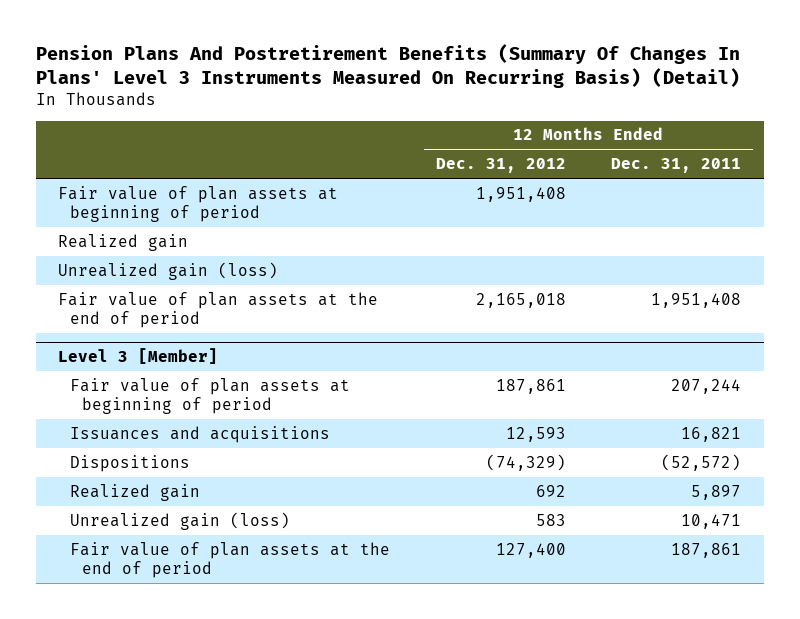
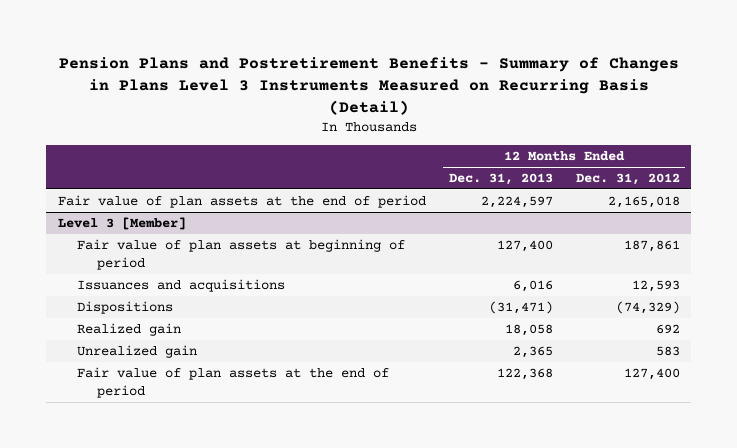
- Pension Plans And Postretirement Benefits (Summary Of Changes In Plans' Level 3 Instruments Measured On Recurring Basis) (Detail)
+ Pension Plans and Postretirement Benefits - Summary of Changes in Plans Level 3 Instruments Measured on Recurring Basis (Detail)
- | 12 Months Ended Dec. 31, 2012 | 12 Months Ended Dec. 31, 2011
+ | 12 Months Ended Dec. 31, 2013 | 12 Months Ended Dec. 31, 2012
- Fair value of plan assets at beginning of period | 1,951,408 |
- Realized gain
- Unrealized gain (loss)
@ Level 3 [Member]
- Unrealized gain (loss) | 583 | 10,471
+ Unrealized gain | 2,365 | 583

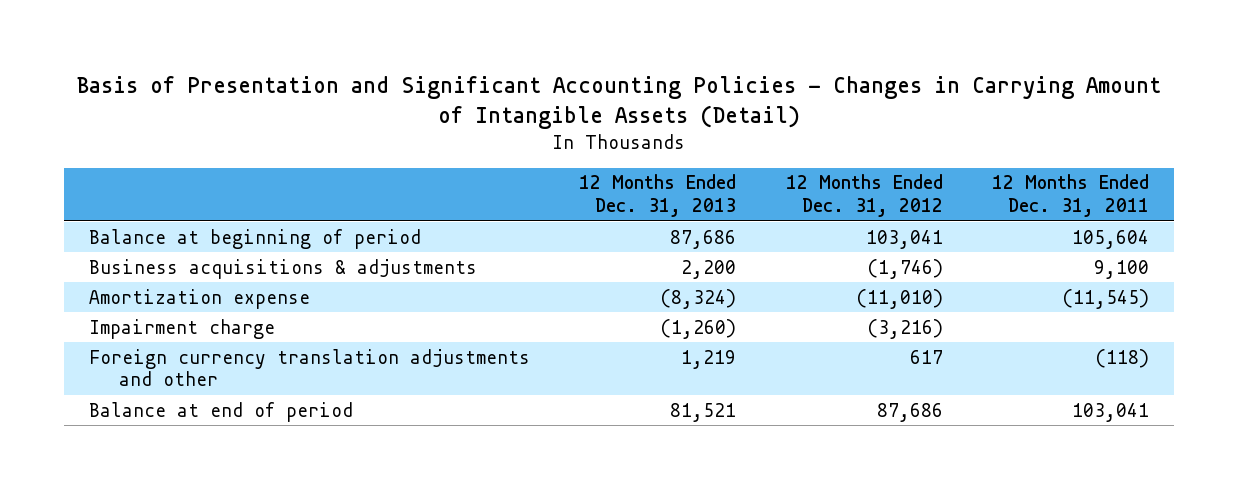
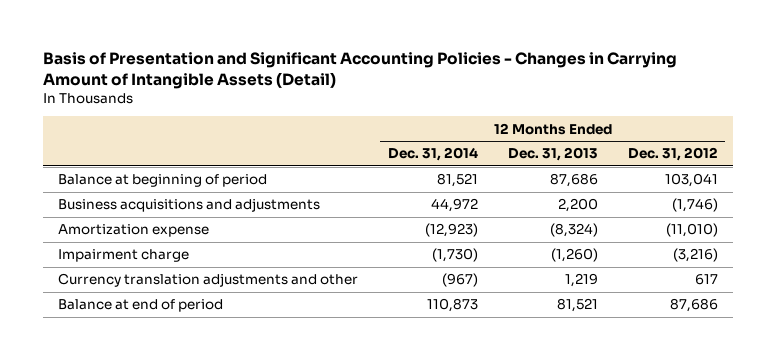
- | 12 Months Ended Dec. 31, 2013 | 12 Months Ended Dec. 31, 2012 | 12 Months Ended Dec. 31, 2011
+ | 12 Months Ended Dec. 31, 2014 | 12 Months Ended Dec. 31, 2013 | 12 Months Ended Dec. 31, 2012
- Business acquisitions & adjustments | 2,200 | (1,746) | 9,100
+ Business acquisitions and adjustments | 44,972 | 2,200 | (1,746)
- Foreign currency translation adjustments and other | 1,219 | 617 | (118)
+ Currency translation adjustments and other | (967) | 1,219 | 617

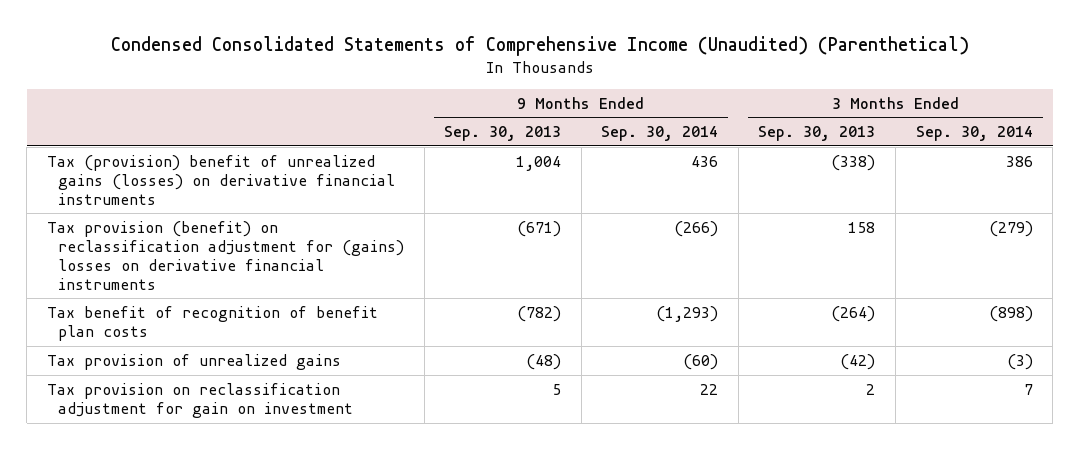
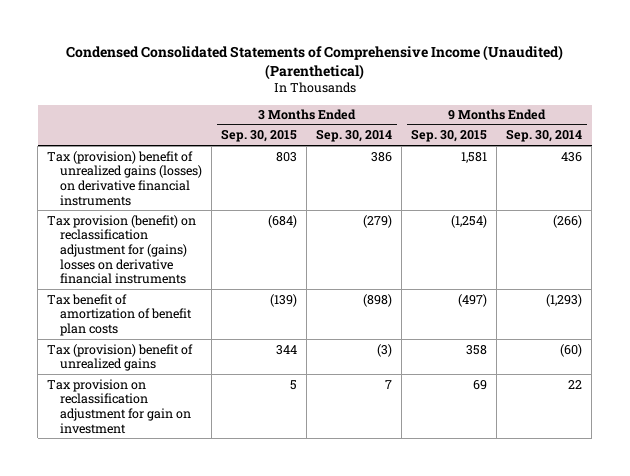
- | 9 Months Ended Sep. 30, 2013 | 9 Months Ended Sep. 30, 2014 | 3 Months Ended Sep. 30, 2013 | 3 Months Ended Sep. 30, 2014
+ | 3 Months Ended Sep. 30, 2015 | 3 Months Ended Sep. 30, 2014 | 9 Months Ended Sep. 30, 2015 | 9 Months Ended Sep. 30, 2014
- Tax benefit of recognition of benefit plan costs | (782) | (1,293) | (264) | (898)
- Tax provision of unrealized gains | (48) | (60) | (42) | (3)
+ Tax benefit of amortization of benefit plan costs | (139) | (898) | (497) | (1,293)
+ Tax (provision) benefit of unrealized gains | 344 | (3) | 358 | (60)

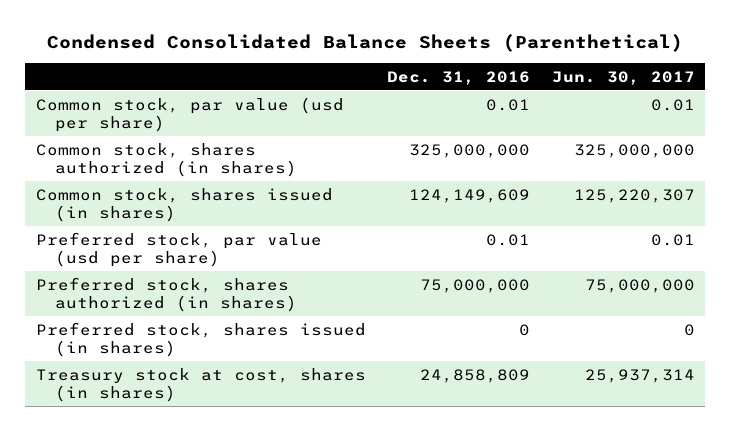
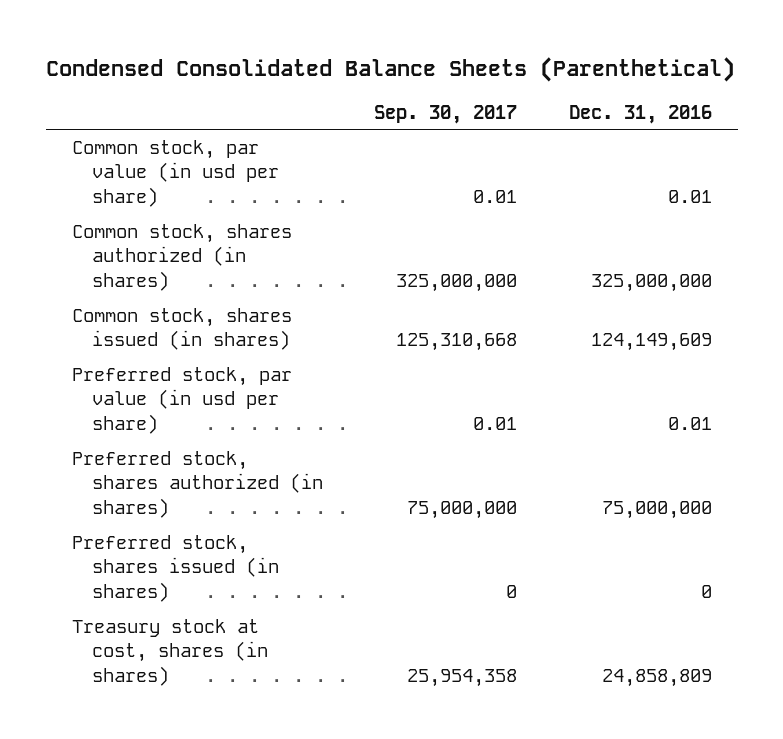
- | Dec. 31, 2016 | Jun. 30, 2017
+ | Sep. 30, 2017 | Dec. 31, 2016
- Common stock, par value (usd per share) | 0.01 | 0.01
+ Common stock, par value (in usd per share) | 0.01 | 0.01
- Preferred stock, par value (usd per share) | 0.01 | 0.01
+ Preferred stock, par value (in usd per share) | 0.01 | 0.01

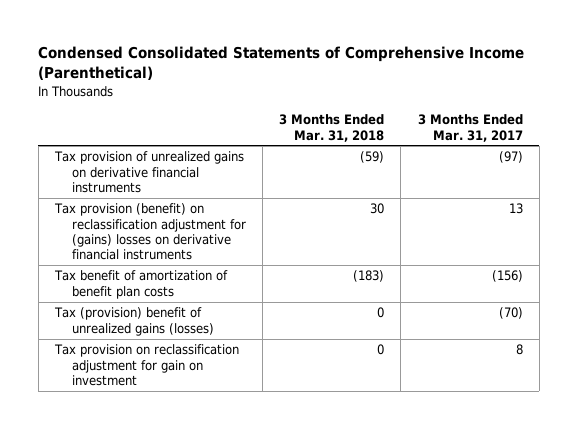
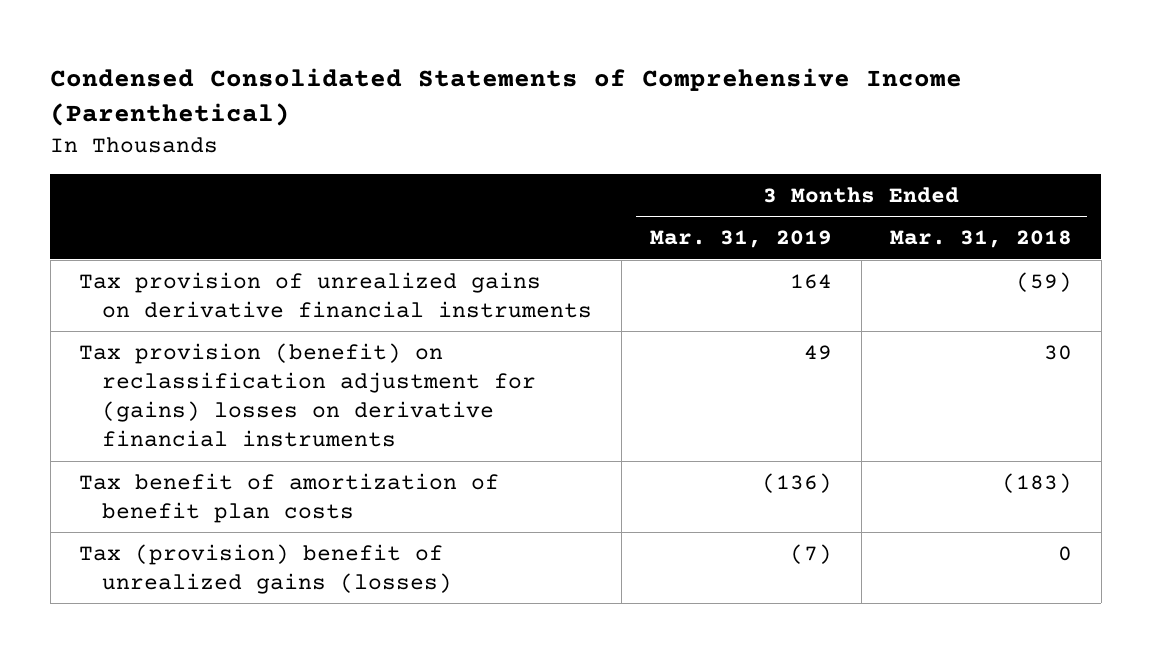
- | 3 Months Ended Mar. 31, 2018 | 3 Months Ended Mar. 31, 2017
+ | 3 Months Ended Mar. 31, 2019 | 3 Months Ended Mar. 31, 2018
- Tax provision on reclassification adjustment for gain on investment | 0 | 8

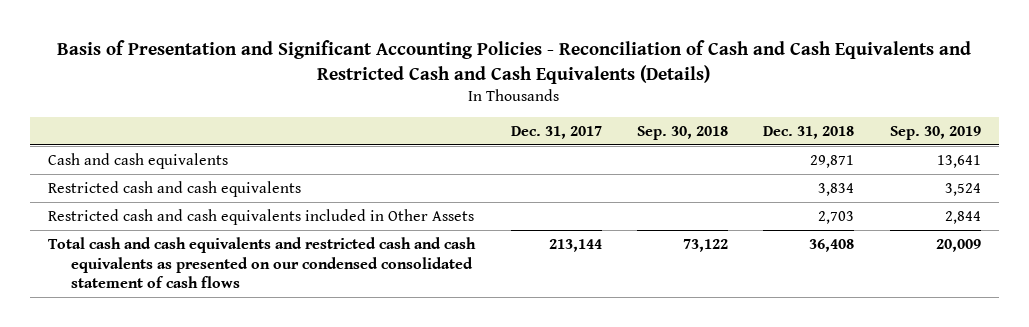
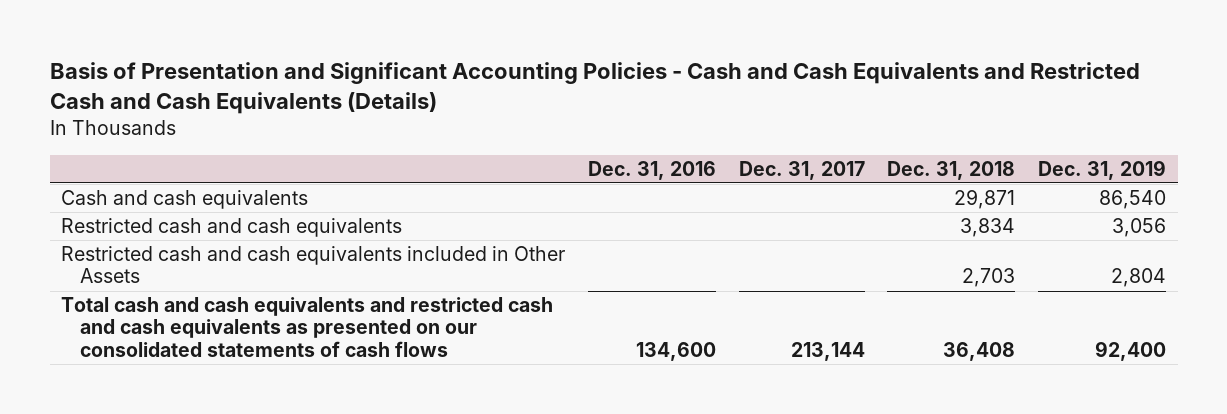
- Basis of Presentation and Significant Accounting Policies - Reconciliation of Cash and Cash Equivalents and Restricted Cash and Cash Equivalents (Details)
+ Basis of Presentation and Significant Accounting Policies - Cash and Cash Equivalents and Restricted Cash and Cash Equivalents (Details)
- | Dec. 31, 2017 | Sep. 30, 2018 | Dec. 31, 2018 | Sep. 30, 2019
+ | Dec. 31, 2016 | Dec. 31, 2017 | Dec. 31, 2018 | Dec. 31, 2019
- Total cash and cash equivalents and restricted cash and cash equivalents as presented on our condensed consolidated statement of cash flows | 213,144 | 73,122 | 36,408 | 20,009
+ Total cash and cash equivalents and restricted cash and cash equivalents as presented on our consolidated statements of cash flows | 134,600 | 213,144 | 36,408 | 92,400

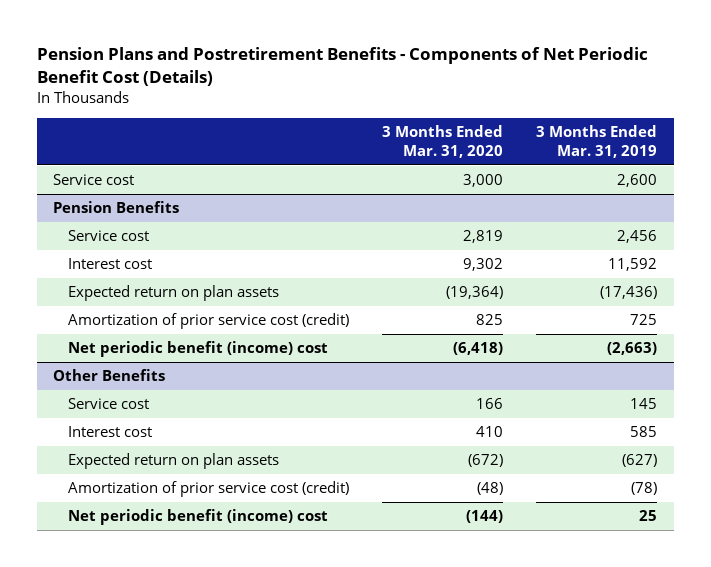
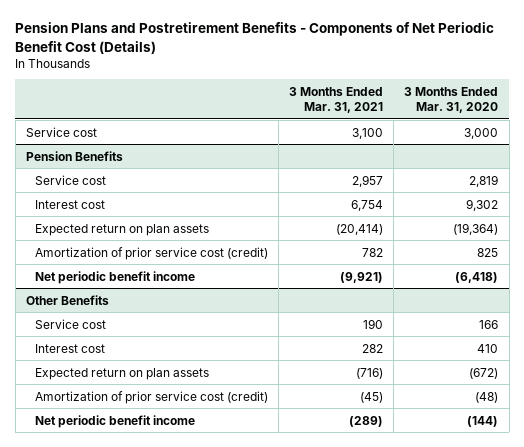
- | 3 Months Ended Mar. 31, 2020 | 3 Months Ended Mar. 31, 2019
+ | 3 Months Ended Mar. 31, 2021 | 3 Months Ended Mar. 31, 2020
@ Pension Benefits
- Net periodic benefit (income) cost | (6,418) | (2,663)
+ Net periodic benefit income | (9,921) | (6,418)
@ Other Benefits
- Net periodic benefit (income) cost | (144) | 25
+ Net periodic benefit income | (289) | (144)

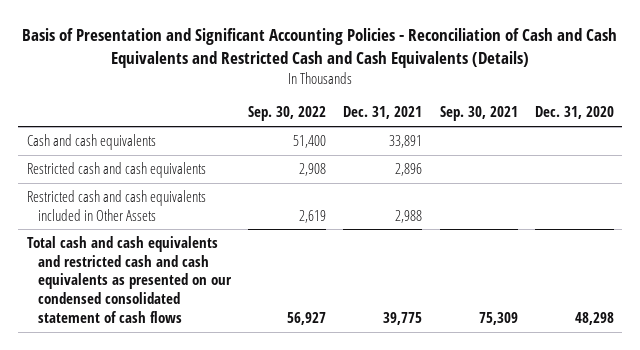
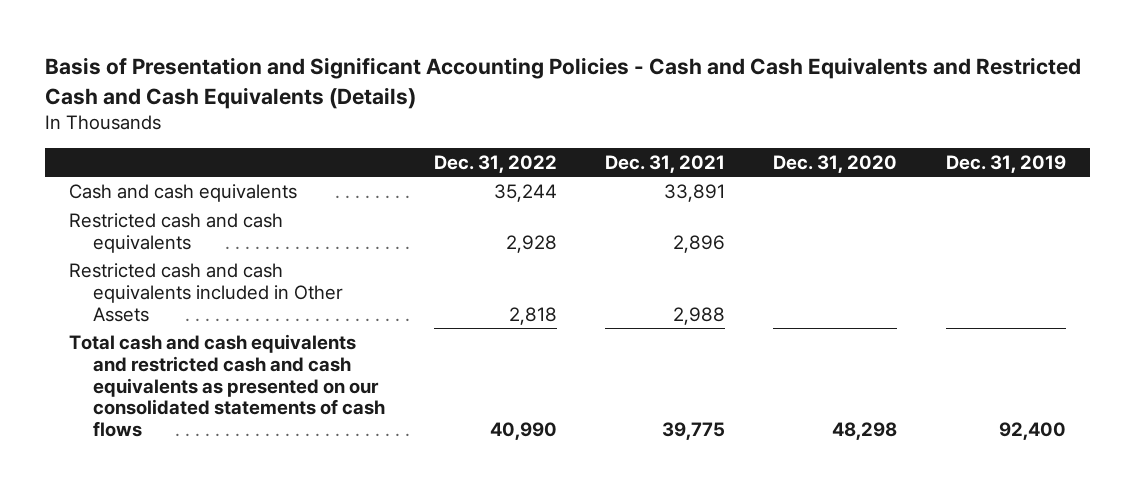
- Basis of Presentation and Significant Accounting Policies - Reconciliation of Cash and Cash Equivalents and Restricted Cash and Cash Equivalents (Details)
+ Basis of Presentation and Significant Accounting Policies - Cash and Cash Equivalents and Restricted Cash and Cash Equivalents (Details)
- | Sep. 30, 2022 | Dec. 31, 2021 | Sep. 30, 2021 | Dec. 31, 2020
+ | Dec. 31, 2022 | Dec. 31, 2021 | Dec. 31, 2020 | Dec. 31, 2019
- Total cash and cash equivalents and restricted cash and cash equivalents as presented on our condensed consolidated statement of cash flows | 56,927 | 39,775 | 75,309 | 48,298
+ Total cash and cash equivalents and restricted cash and cash equivalents as presented on our consolidated statements of cash flows | 40,990 | 39,775 | 48,298 | 92,400

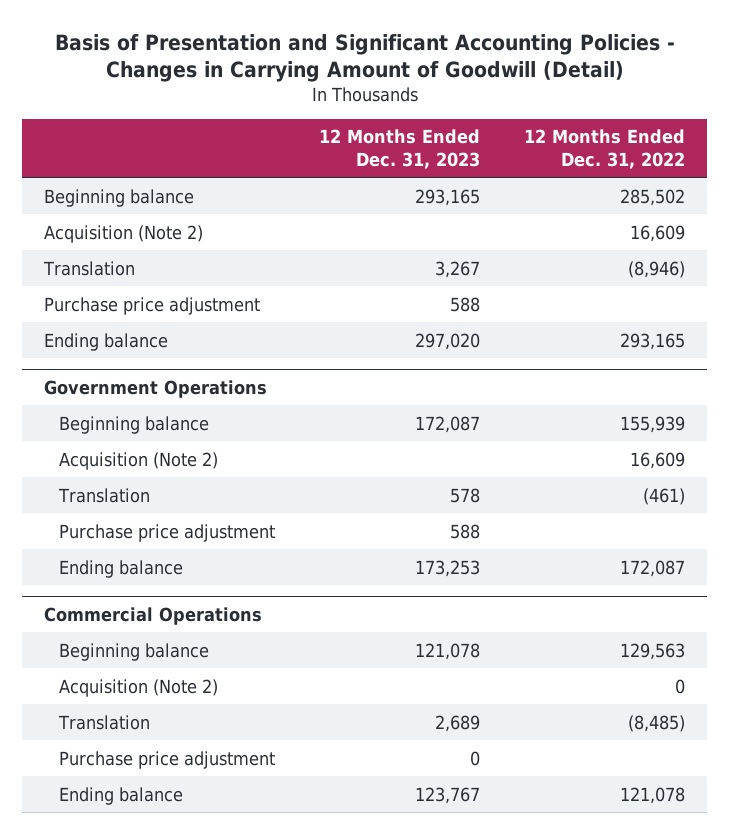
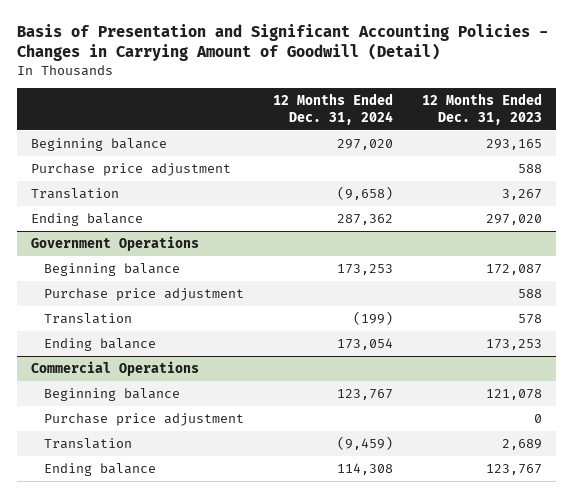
- | 12 Months Ended Dec. 31, 2023 | 12 Months Ended Dec. 31, 2022
+ | 12 Months Ended Dec. 31, 2024 | 12 Months Ended Dec. 31, 2023
- Acquisition (Note 2) | | 16,609
moved down: Translation | (9,658) | 3,267
@ Government Operations
- Acquisition (Note 2) | | 16,609
moved down: Translation | (199) | 578
@ Commercial Operations
- Acquisition (Note 2) | | 0
moved down: Translation | (9,459) | 2,689

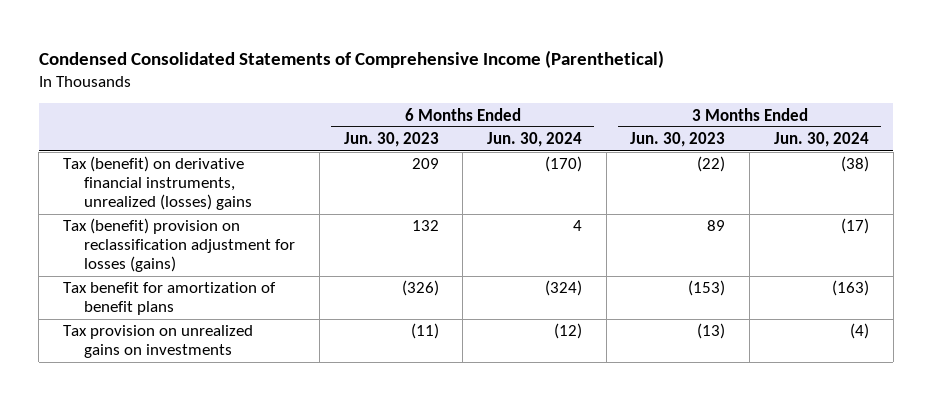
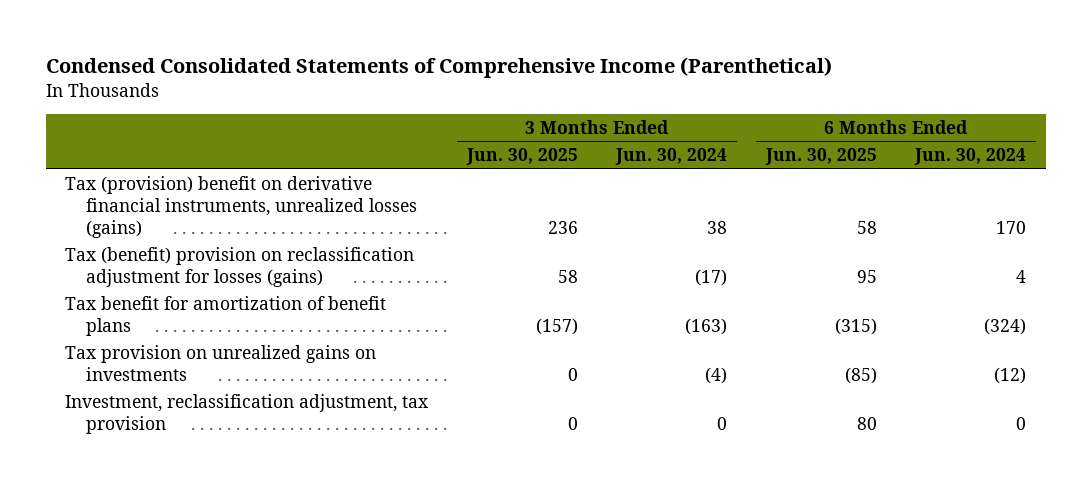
- | 6 Months Ended Jun. 30, 2023 | 6 Months Ended Jun. 30, 2024 | 3 Months Ended Jun. 30, 2023 | 3 Months Ended Jun. 30, 2024
+ | 3 Months Ended Jun. 30, 2025 | 3 Months Ended Jun. 30, 2024 | 6 Months Ended Jun. 30, 2025 | 6 Months Ended Jun. 30, 2024
- Tax (benefit) on derivative financial instruments, unrealized (losses) gains | 209 | (170) | (22) | (38)
+ Tax (provision) benefit on derivative financial instruments, unrealized losses (gains) | 236 | 38 | 58 | 170
+ Investment, reclassification adjustment, tax provision | 0 | 0 | 80 | 0

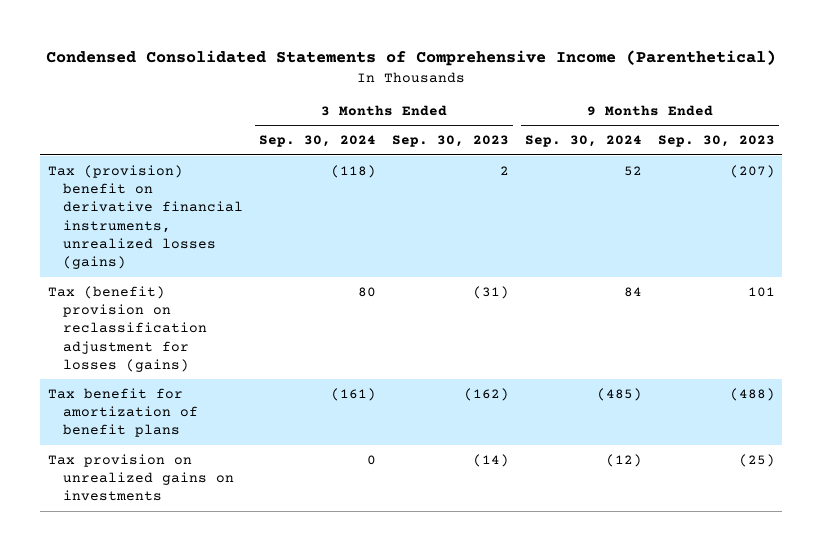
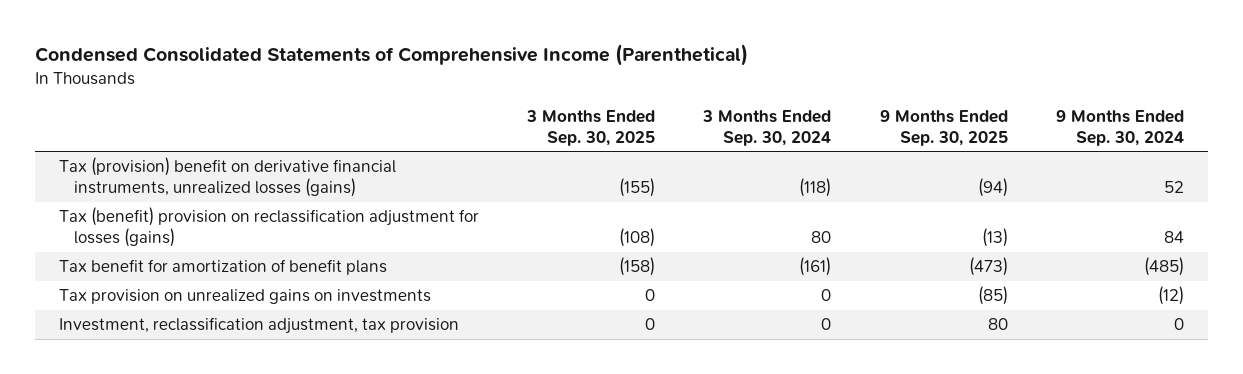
- | 3 Months Ended Sep. 30, 2024 | 3 Months Ended Sep. 30, 2023 | 9 Months Ended Sep. 30, 2024 | 9 Months Ended Sep. 30, 2023
+ | 3 Months Ended Sep. 30, 2025 | 3 Months Ended Sep. 30, 2024 | 9 Months Ended Sep. 30, 2025 | 9 Months Ended Sep. 30, 2024
+ Investment, reclassification adjustment, tax provision | 0 | 0 | 80 | 0

